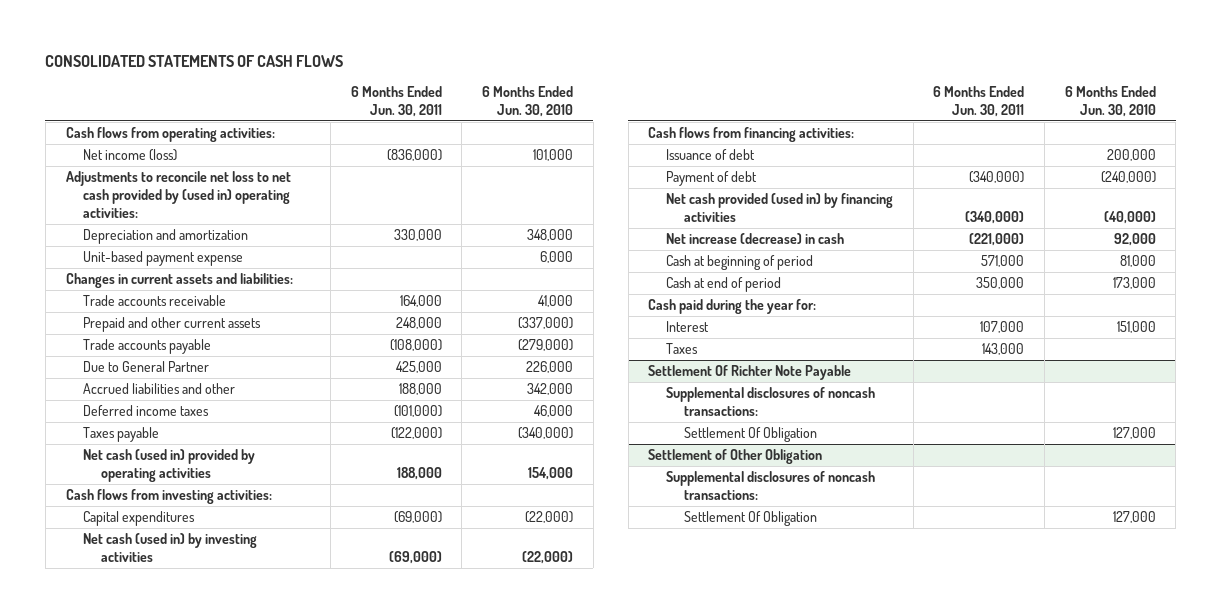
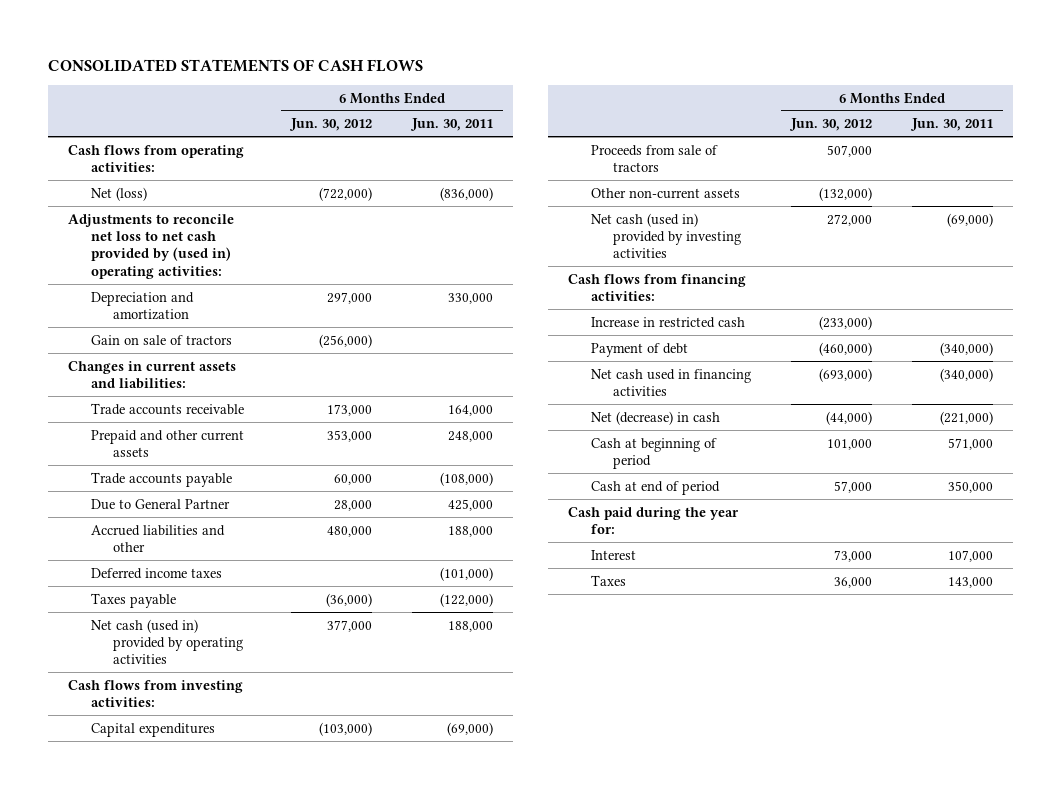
- | 6 Months Ended Jun. 30, 2011 | 6 Months Ended Jun. 30, 2010
+ | 6 Months Ended Jun. 30, 2012 | 6 Months Ended Jun. 30, 2011
- Net income (loss) | (836,000) | 101,000
+ Net (loss) | (722,000) | (836,000)
- Unit-based payment expense | | 6,000
+ Gain on sale of tractors | (256,000) |
- Net cash (used in) by investing activities | (69,000) | (22,000)
+ Proceeds from sale of tractors | 507,000 |
+ Other non-current assets | (132,000) |
+ Net cash (used in) provided by investing activities | 272,000 | (69,000)
- Issuance of debt | | 200,000
+ Increase in restricted cash | (233,000) |
- Net cash provided (used in) by financing activities | (340,000) | (40,000)
- Net increase (decrease) in cash | (221,000) | 92,000
+ Net cash used in financing activities | (693,000) | (340,000)
+ Net (decrease) in cash | (44,000) | (221,000)
- Settlement Of Richter Note Payable
- Supplemental disclosures of noncash transactions:
- Settlement Of Obligation | | 127,000
- Settlement of Other Obligation
- Supplemental disclosures of noncash transactions:
- Settlement Of Obligation | | 127,000

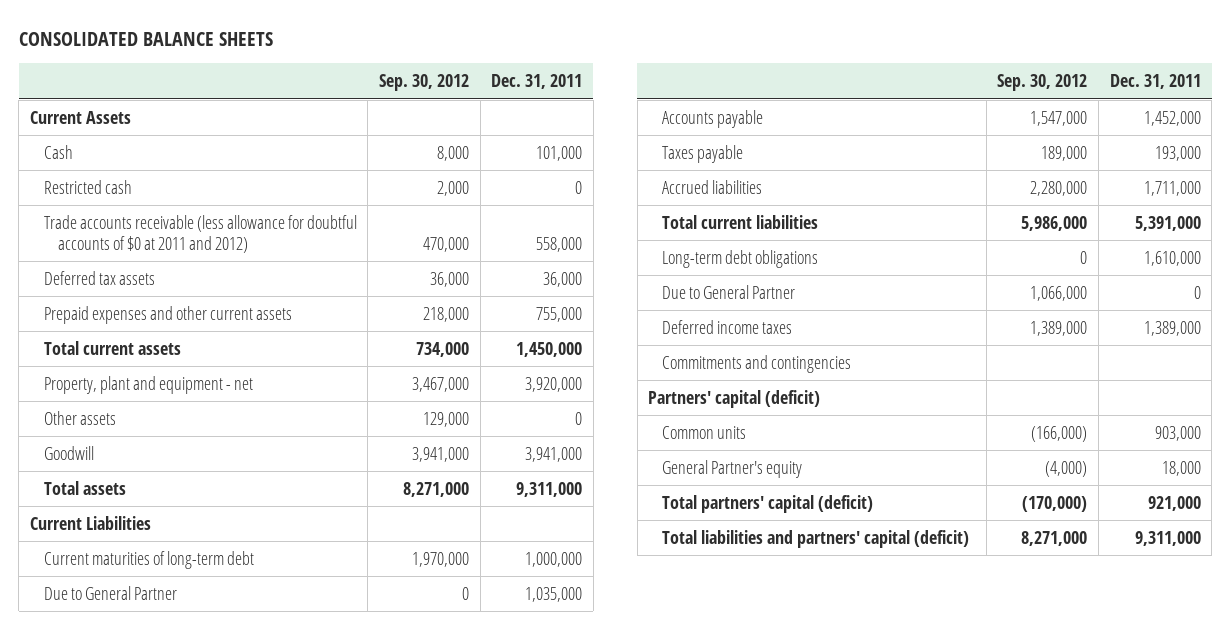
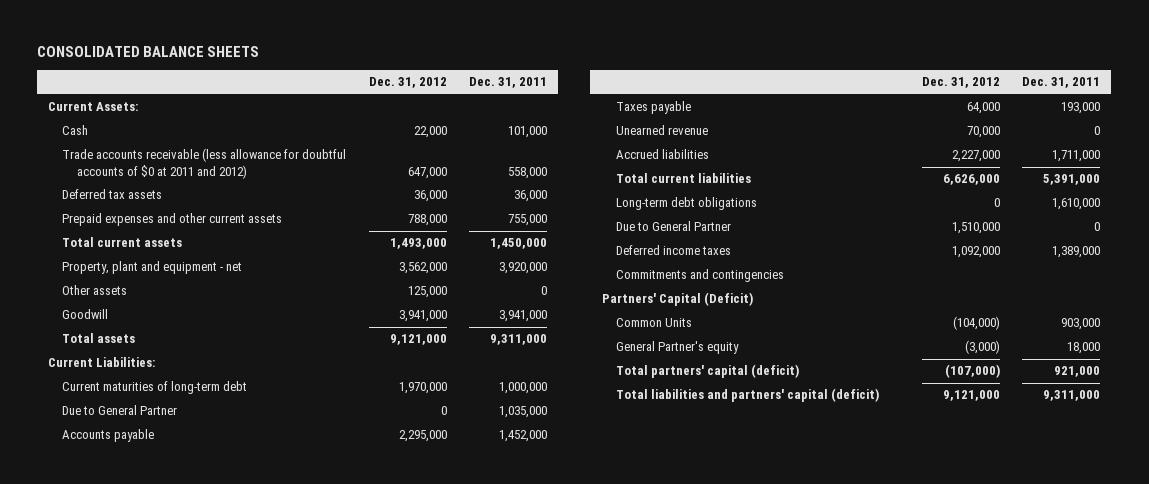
- | Sep. 30, 2012 | Dec. 31, 2011
+ | Dec. 31, 2012 | Dec. 31, 2011
- Current Assets
+ Current Assets:
- Restricted cash | 2,000 | 0
- Current Liabilities
+ Current Liabilities:
+ Unearned revenue | 70,000 | 0
- Partners' capital (deficit)
- Common units | (166,000) | 903,000
+ Partners' Capital (Deficit)
+ Common Units | (104,000) | 903,000

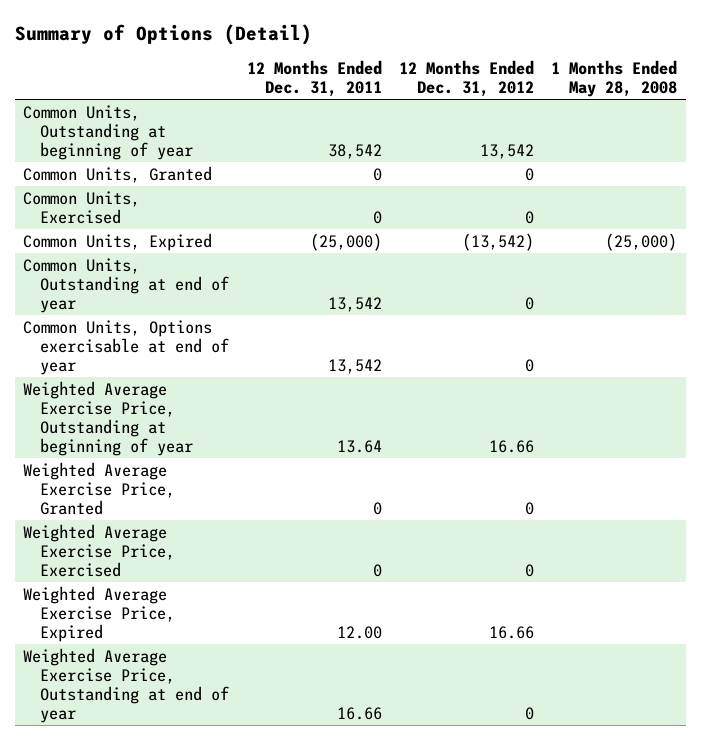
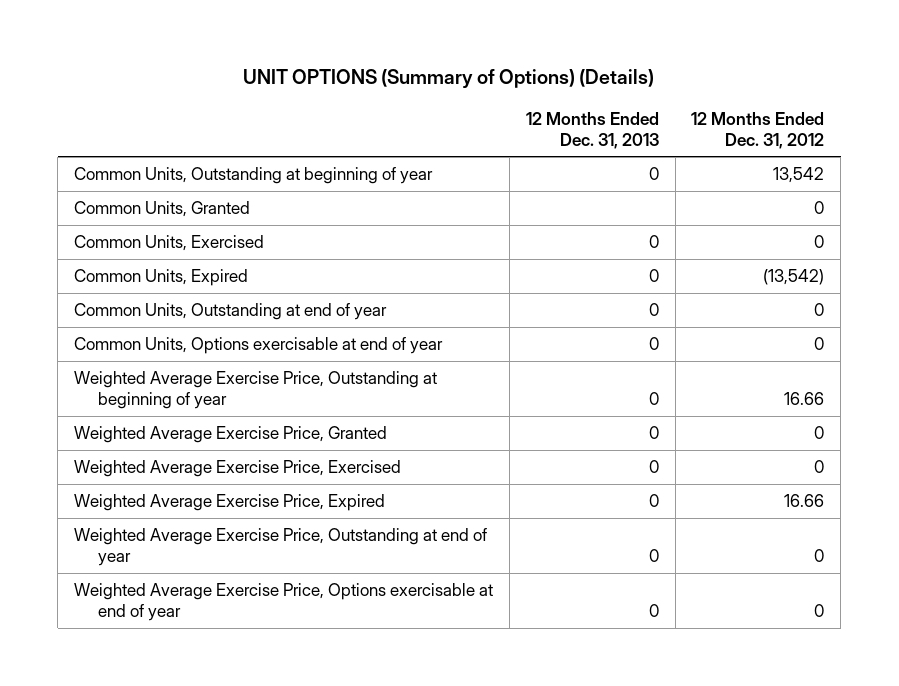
- Summary of Options (Detail)
+ UNIT OPTIONS (Summary of Options) (Details)
- | 12 Months Ended Dec. 31, 2011 | 12 Months Ended Dec. 31, 2012 | 1 Months Ended May 28, 2008
+ | 12 Months Ended Dec. 31, 2013 | 12 Months Ended Dec. 31, 2012
+ Weighted Average Exercise Price, Options exercisable at end of year | 0 | 0

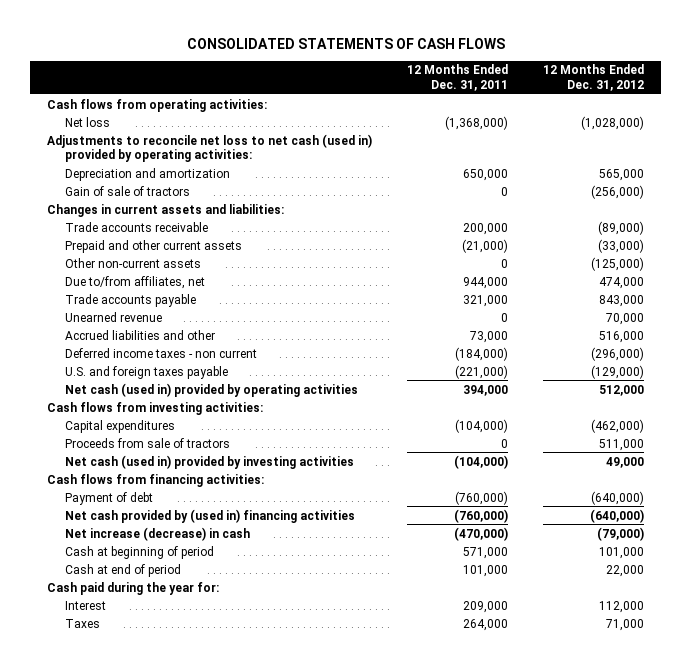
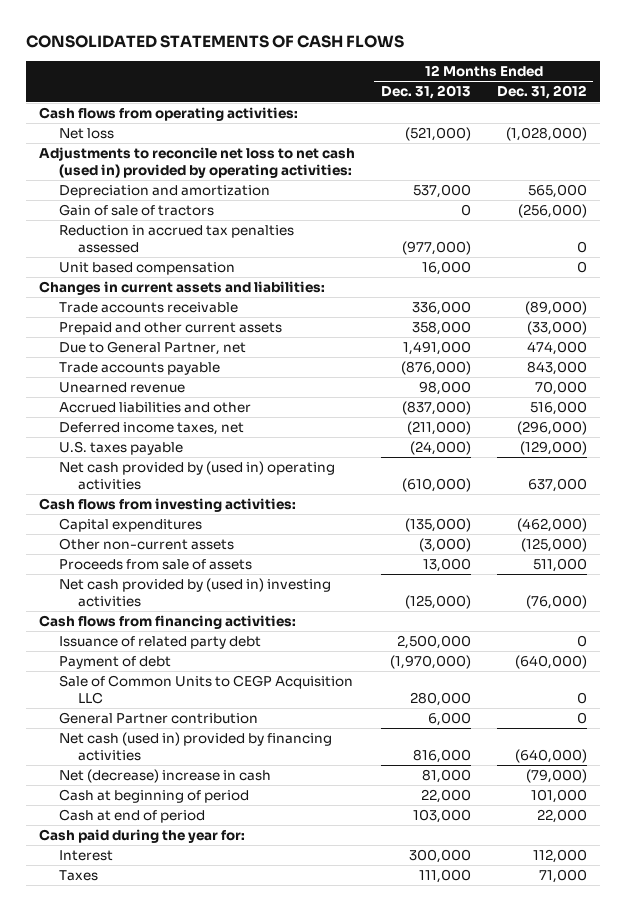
- | 12 Months Ended Dec. 31, 2011 | 12 Months Ended Dec. 31, 2012
+ | 12 Months Ended Dec. 31, 2013 | 12 Months Ended Dec. 31, 2012
+ Reduction in accrued tax penalties assessed | (977,000) | 0
+ Unit based compensation | 16,000 | 0
- Due to/from affiliates, net | 944,000 | 474,000
+ Due to General Partner, net | 1,491,000 | 474,000
- Deferred income taxes - non current | (184,000) | (296,000)
- U.S. and foreign taxes payable | (221,000) | (129,000)
- Net cash (used in) provided by operating activities | 394,000 | 512,000
+ Deferred income taxes, net | (211,000) | (296,000)
+ U.S. taxes payable | (24,000) | (129,000)
+ Net cash provided by (used in) operating activities | (610,000) | 637,000
- Proceeds from sale of tractors | 0 | 511,000
- Net cash (used in) provided by investing activities | (104,000) | 49,000
moved down: Other non-current assets | (3,000) | (125,000)
+ Proceeds from sale of assets | 13,000 | 511,000
+ Net cash provided by (used in) investing activities | (125,000) | (76,000)
+ Issuance of related party debt | 2,500,000 | 0
- Net cash provided by (used in) financing activities | (760,000) | (640,000)
- Net increase (decrease) in cash | (470,000) | (79,000)
+ Sale of Common Units to CEGP Acquisition LLC | 280,000 | 0
+ General Partner contribution | 6,000 | 0
+ Net cash (used in) provided by financing activities | 816,000 | (640,000)
+ Net (decrease) increase in cash | 81,000 | (79,000)

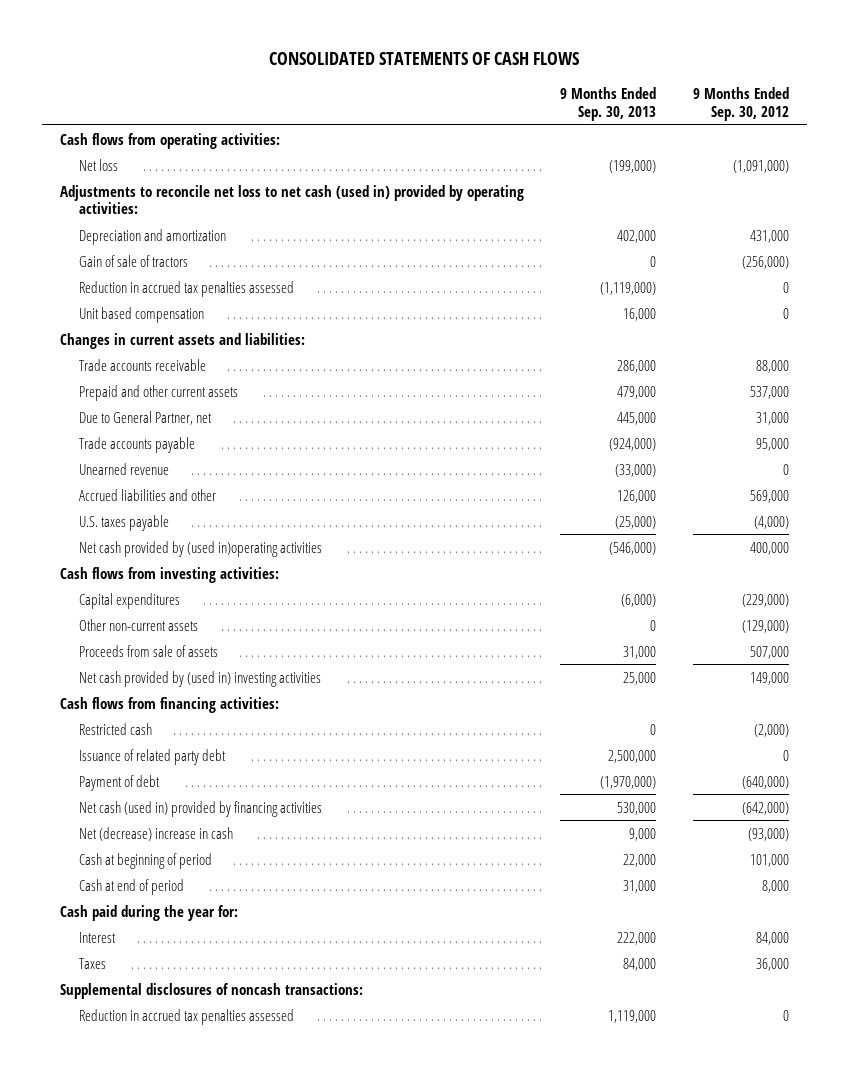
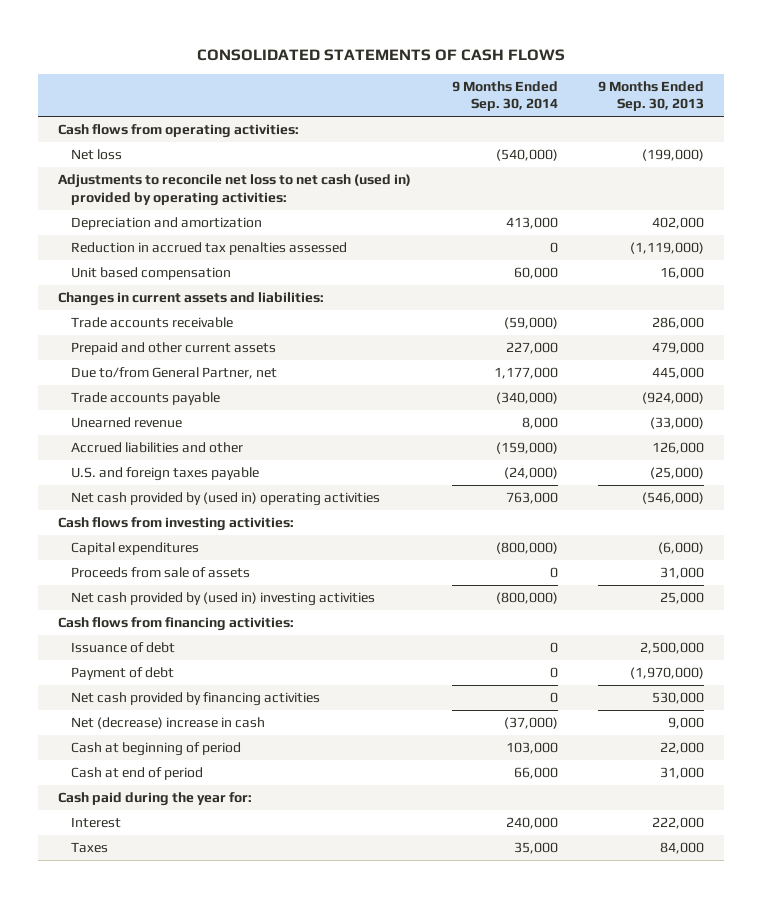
- | 9 Months Ended Sep. 30, 2013 | 9 Months Ended Sep. 30, 2012
+ | 9 Months Ended Sep. 30, 2014 | 9 Months Ended Sep. 30, 2013
- Gain of sale of tractors | 0 | (256,000)
- Due to General Partner, net | 445,000 | 31,000
+ Due to/from General Partner, net | 1,177,000 | 445,000
- U.S. taxes payable | (25,000) | (4,000)
- Net cash provided by (used in)operating activities | (546,000) | 400,000
+ U.S. and foreign taxes payable | (24,000) | (25,000)
+ Net cash provided by (used in) operating activities | 763,000 | (546,000)
- Other non-current assets | 0 | (129,000)
- Restricted cash | 0 | (2,000)
- Issuance of related party debt | 2,500,000 | 0
+ Issuance of debt | 0 | 2,500,000
- Net cash (used in) provided by financing activities | 530,000 | (642,000)
+ Net cash provided by financing activities | 0 | 530,000
- Supplemental disclosures of noncash transactions:
- Reduction in accrued tax penalties assessed | 1,119,000 | 0

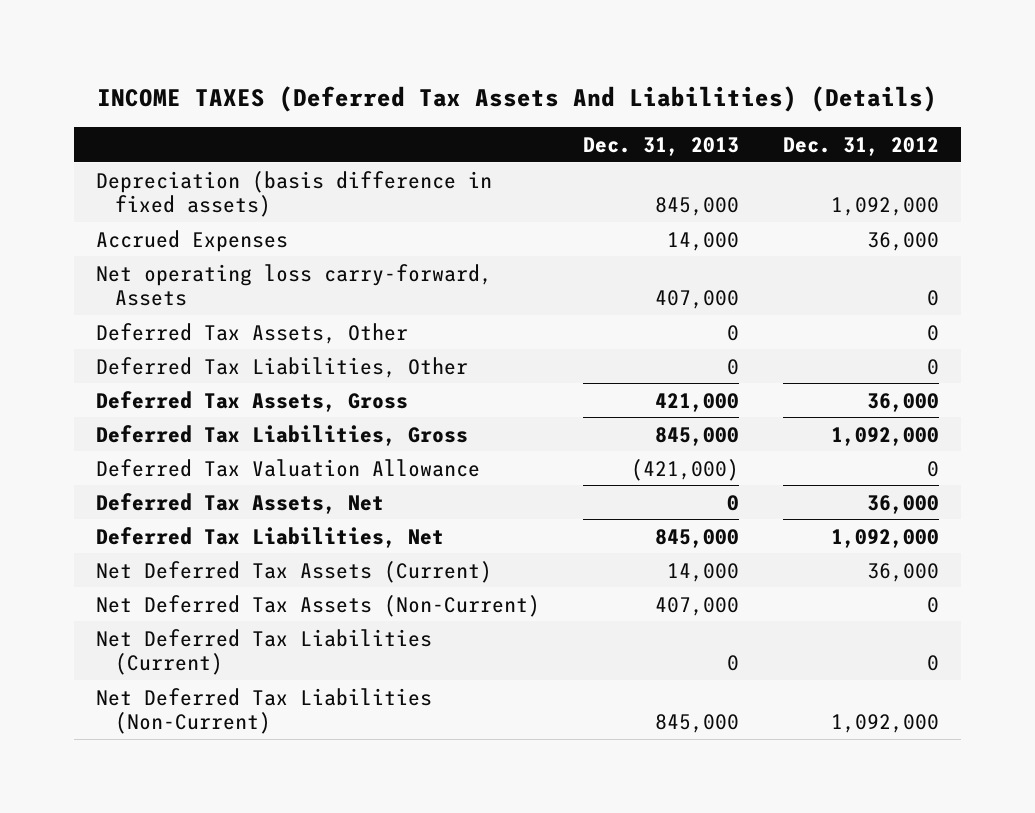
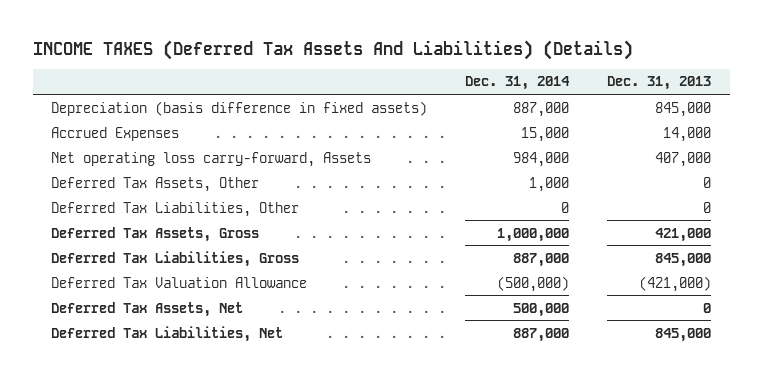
- | Dec. 31, 2013 | Dec. 31, 2012
+ | Dec. 31, 2014 | Dec. 31, 2013
- Net Deferred Tax Assets (Current) | 14,000 | 36,000
- Net Deferred Tax Assets (Non-Current) | 407,000 | 0
- Net Deferred Tax Liabilities (Current) | 0 | 0
- Net Deferred Tax Liabilities (Non-Current) | 845,000 | 1,092,000

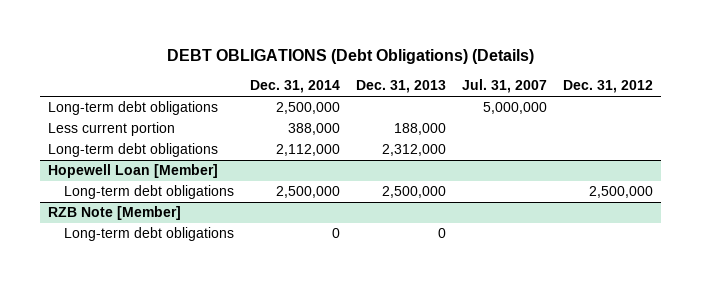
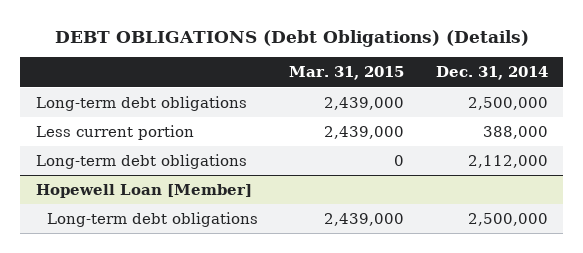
- | Dec. 31, 2014 | Dec. 31, 2013 | Jul. 31, 2007 | Dec. 31, 2012
+ | Mar. 31, 2015 | Dec. 31, 2014
- RZB Note [Member]
- Long-term debt obligations | 0 | 0 | |

